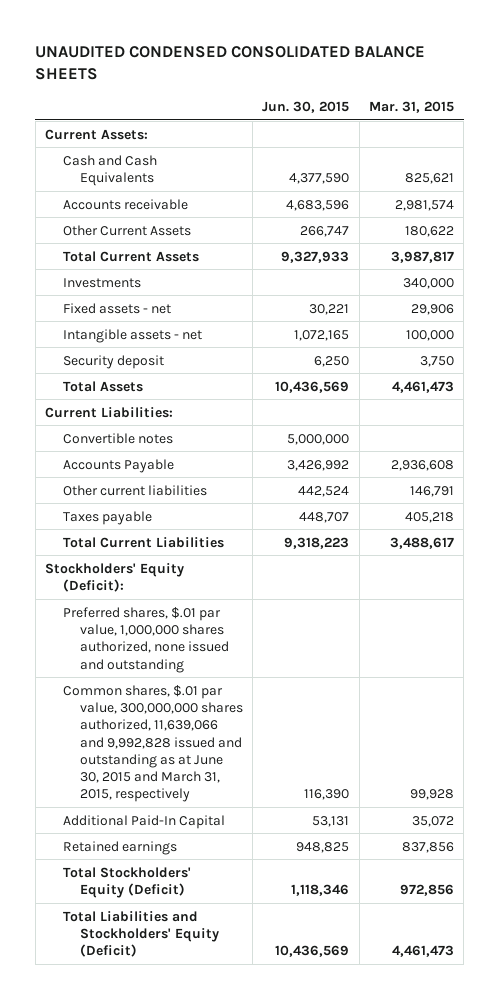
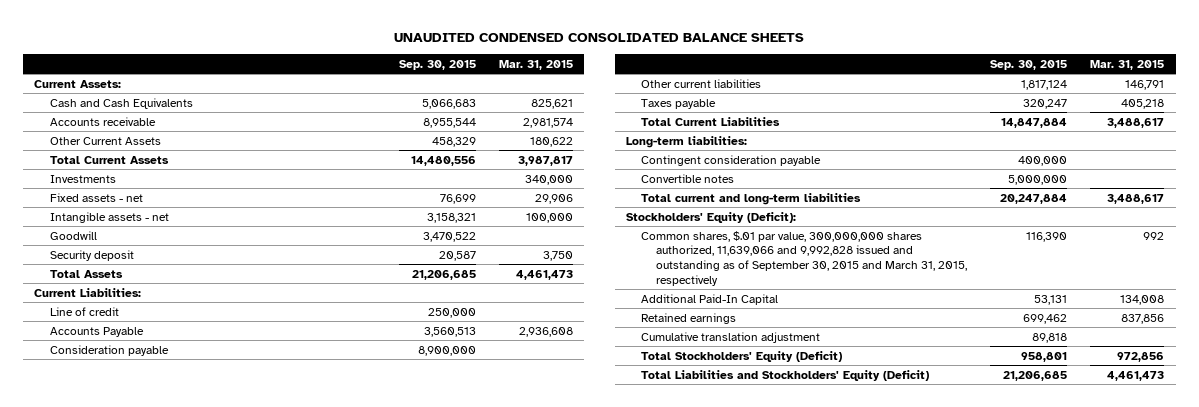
- | Jun. 30, 2015 | Mar. 31, 2015
+ | Sep. 30, 2015 | Mar. 31, 2015
+ Goodwill | 3,470,522 |
+ Line of credit | 250,000 |
+ Consideration payable | 8,900,000 |
+ Long-term liabilities:
+ Contingent consideration payable | 400,000 |
moved down: Convertible notes | 5,000,000 |
+ Total current and long-term liabilities | 20,247,884 | 3,488,617
- Preferred shares, $.01 par value, 1,000,000 shares authorized, none issued and outstanding
- Common shares, $.01 par value, 300,000,000 shares authorized, 11,639,066 and 9,992,828 issued and outstanding as at June 30, 2015 and March 31, 2015, respectively | 116,390 | 99,928
- Additional Paid-In Capital | 53,131 | 35,072
+ Common shares, $.01 par value, 300,000,000 shares authorized, 11,639,066 and 9,992,828 issued and outstanding as of September 30, 2015 and March 31, 2015, respectively | 116,390 | 992
+ Additional Paid-In Capital | 53,131 | 134,008
+ Cumulative translation adjustment | 89,818 |

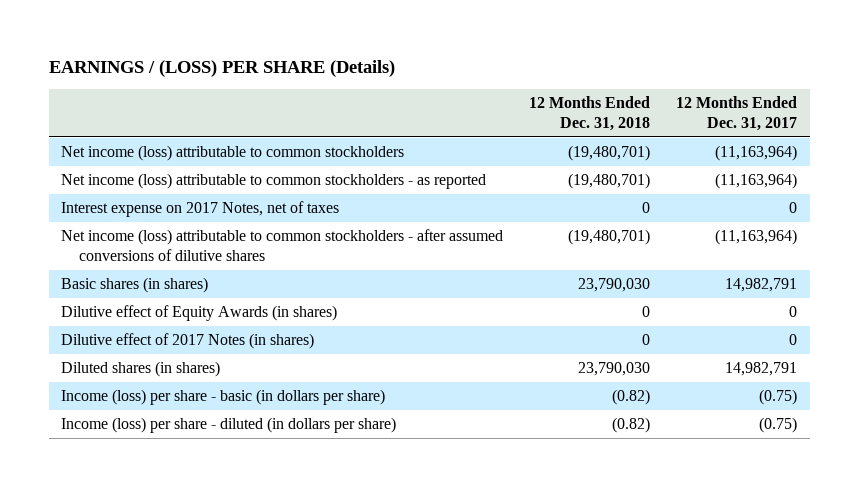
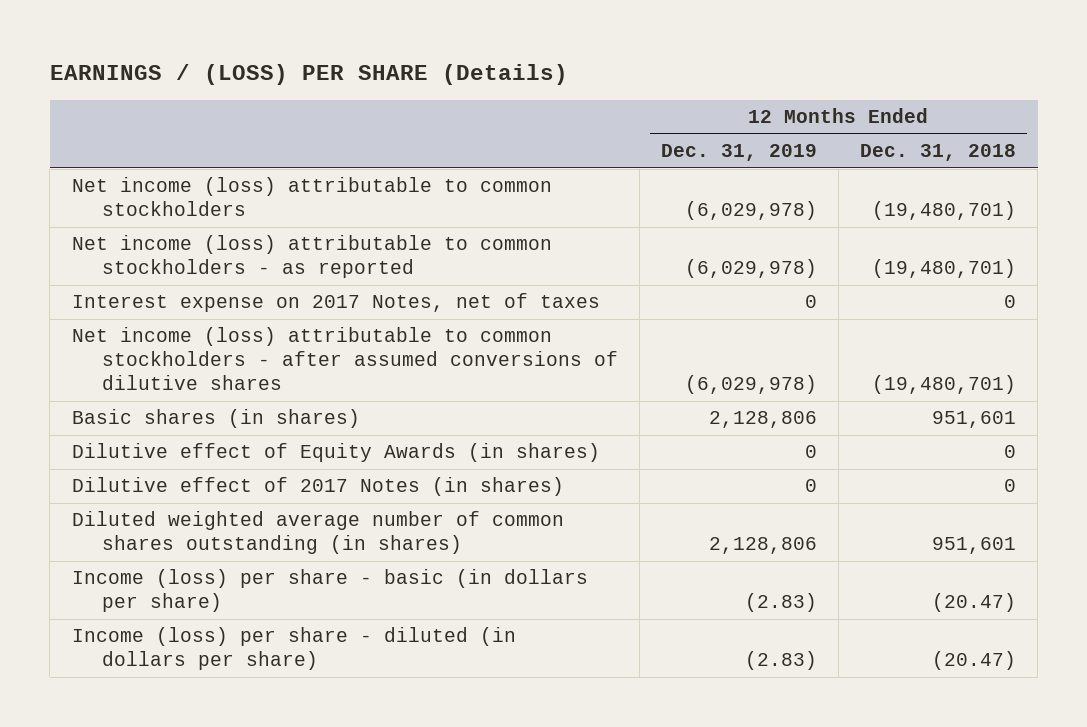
- | 12 Months Ended Dec. 31, 2018 | 12 Months Ended Dec. 31, 2017
+ | 12 Months Ended Dec. 31, 2019 | 12 Months Ended Dec. 31, 2018
- Basic shares (in shares) | 23,790,030 | 14,982,791
+ Basic shares (in shares) | 2,128,806 | 951,601
- Diluted shares (in shares) | 23,790,030 | 14,982,791
- Income (loss) per share - basic (in dollars per share) | (0.82) | (0.75)
- Income (loss) per share - diluted (in dollars per share) | (0.82) | (0.75)
+ Diluted weighted average number of common shares outstanding (in shares) | 2,128,806 | 951,601
+ Income (loss) per share - basic (in dollars per share) | (2.83) | (20.47)
+ Income (loss) per share - diluted (in dollars per share) | (2.83) | (20.47)

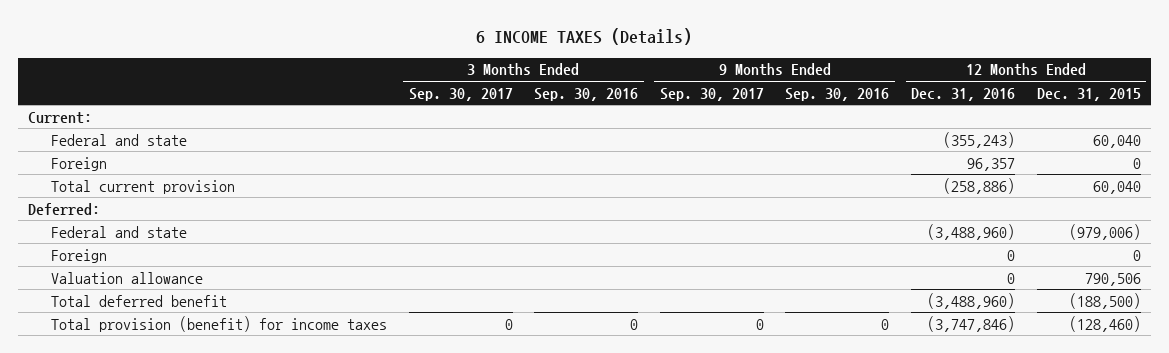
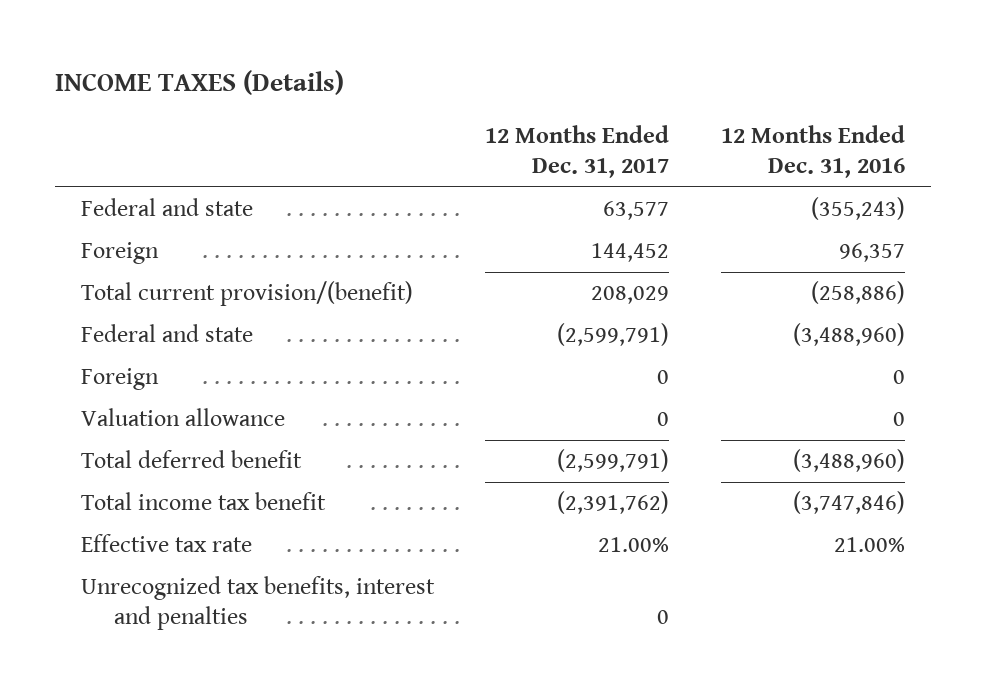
- 6 INCOME TAXES (Details)
+ INCOME TAXES (Details)
- | 3 Months Ended Sep. 30, 2017 | 3 Months Ended Sep. 30, 2016 | 9 Months Ended Sep. 30, 2017 | 9 Months Ended Sep. 30, 2016 | 12 Months Ended Dec. 31, 2016 | 12 Months Ended Dec. 31, 2015
+ | 12 Months Ended Dec. 31, 2017 | 12 Months Ended Dec. 31, 2016
- Current:
- Total current provision | | | | | (258,886) | 60,040
- Deferred:
+ Total current provision/(benefit) | 208,029 | (258,886)
- Total provision (benefit) for income taxes | 0 | 0 | 0 | 0 | (3,747,846) | (128,460)
+ Total income tax benefit | (2,391,762) | (3,747,846)
+ Effective tax rate | 21.00% | 21.00%
+ Unrecognized tax benefits, interest and penalties | 0 |

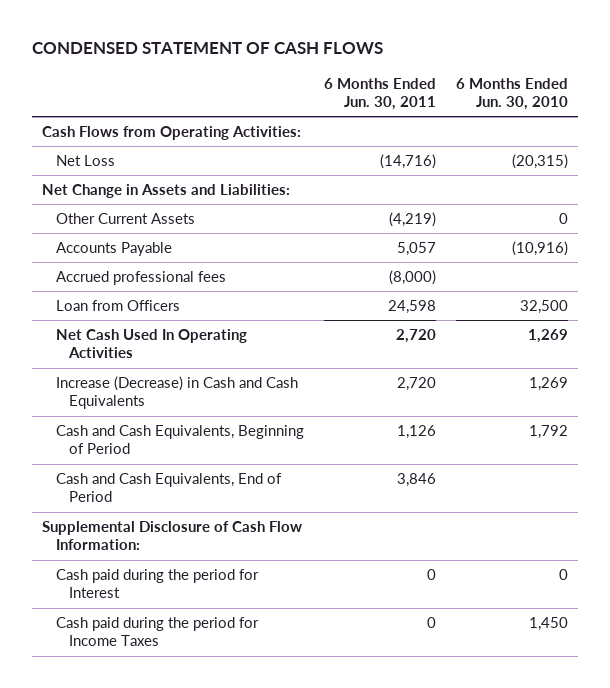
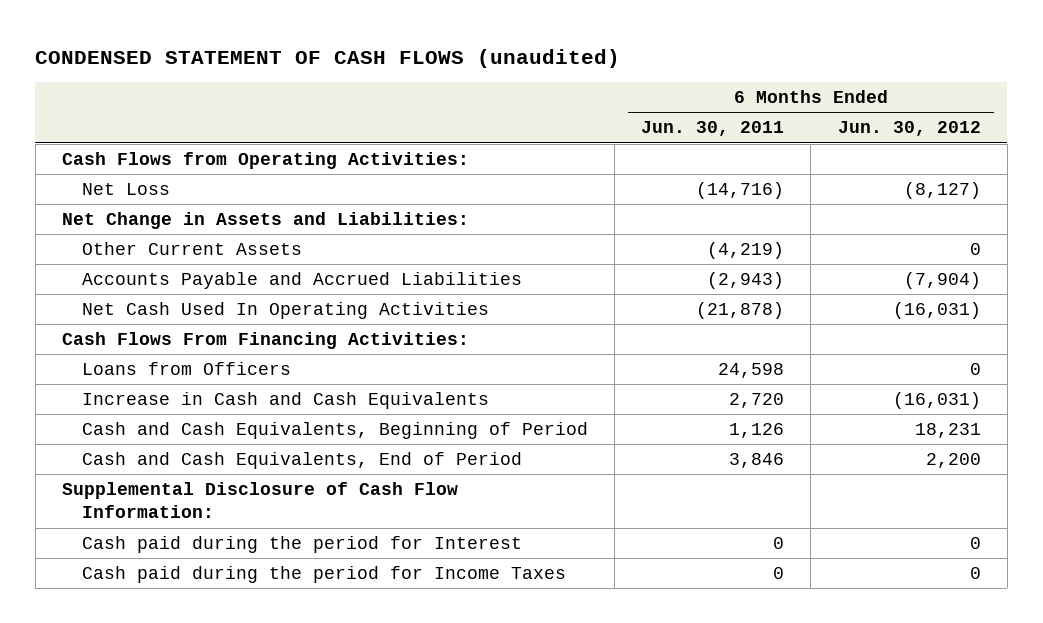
- CONDENSED STATEMENT OF CASH FLOWS
+ CONDENSED STATEMENT OF CASH FLOWS (unaudited)
- | 6 Months Ended Jun. 30, 2011 | 6 Months Ended Jun. 30, 2010
+ | 6 Months Ended Jun. 30, 2011 | 6 Months Ended Jun. 30, 2012
- Accounts Payable | 5,057 | (10,916)
- Accrued professional fees | (8,000) |
- Loan from Officers | 24,598 | 32,500
- Net Cash Used In Operating Activities | 2,720 | 1,269
- Increase (Decrease) in Cash and Cash Equivalents | 2,720 | 1,269
+ Accounts Payable and Accrued Liabilities | (2,943) | (7,904)
+ Net Cash Used In Operating Activities | (21,878) | (16,031)
+ Cash Flows From Financing Activities:
+ Loans from Officers | 24,598 | 0
+ Increase in Cash and Cash Equivalents | 2,720 | (16,031)

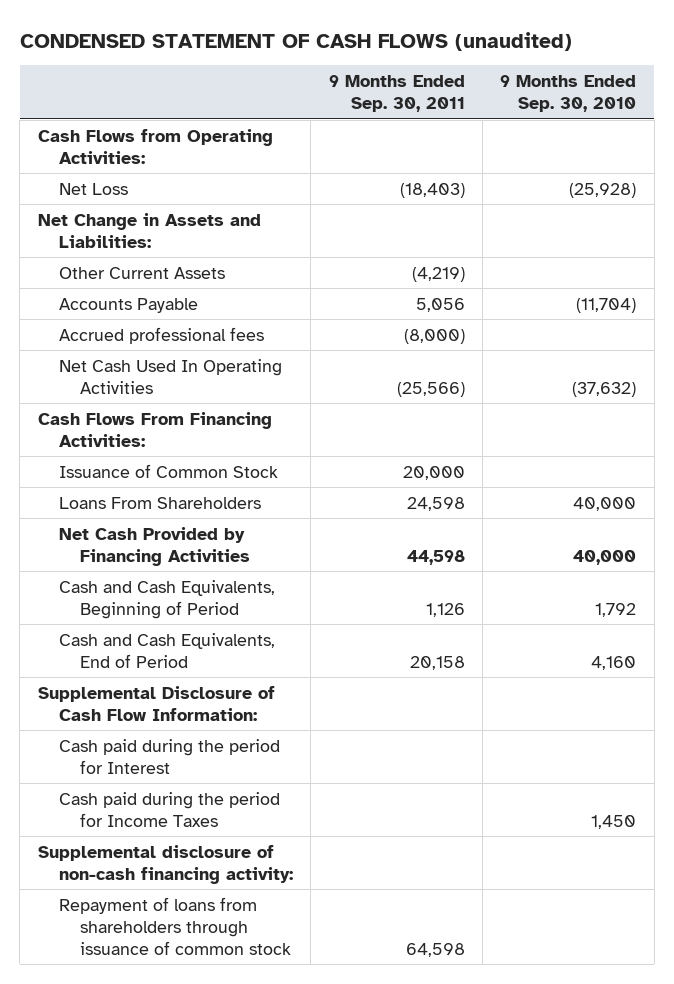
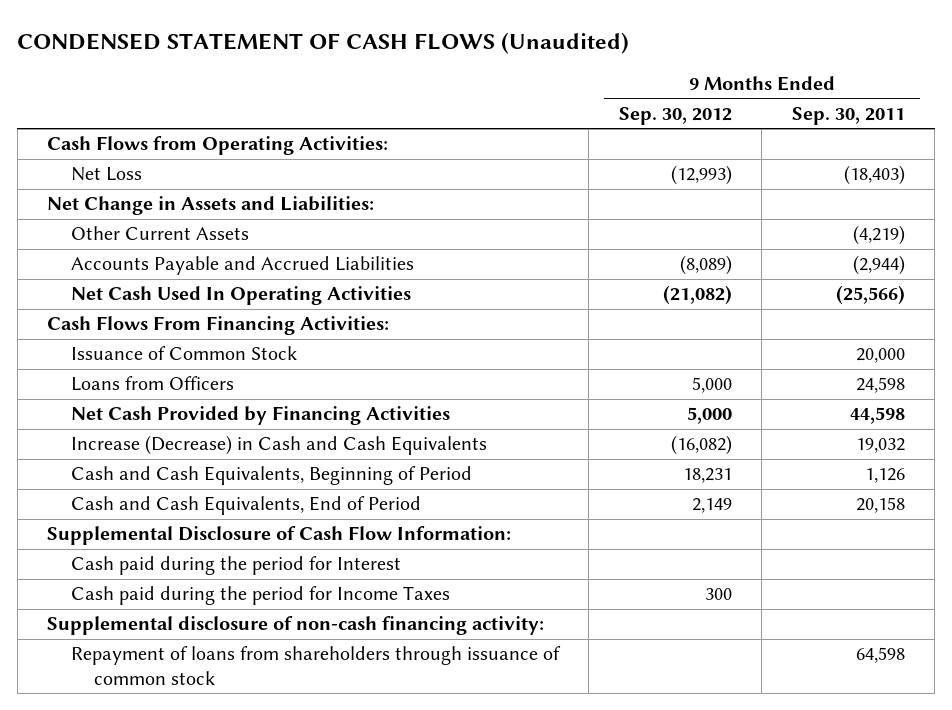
- CONDENSED STATEMENT OF CASH FLOWS (unaudited)
+ CONDENSED STATEMENT OF CASH FLOWS (Unaudited)
- | 9 Months Ended Sep. 30, 2011 | 9 Months Ended Sep. 30, 2010
+ | 9 Months Ended Sep. 30, 2012 | 9 Months Ended Sep. 30, 2011
- Accounts Payable | 5,056 | (11,704)
- Accrued professional fees | (8,000) |
+ Accounts Payable and Accrued Liabilities | (8,089) | (2,944)
- Loans From Shareholders | 24,598 | 40,000
+ Loans from Officers | 5,000 | 24,598
+ Increase (Decrease) in Cash and Cash Equivalents | (16,082) | 19,032

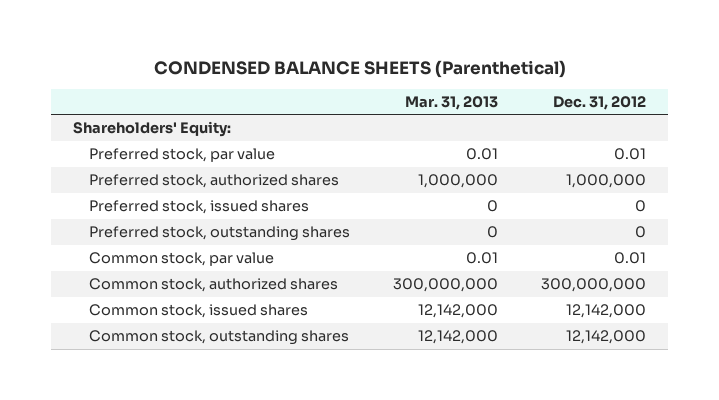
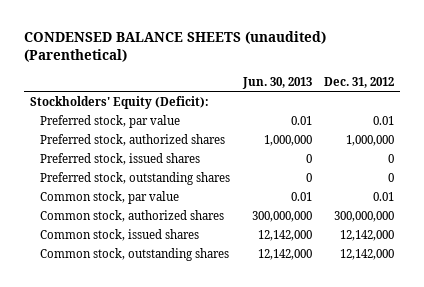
- CONDENSED BALANCE SHEETS (Parenthetical)
+ CONDENSED BALANCE SHEETS (unaudited) (Parenthetical)
- | Mar. 31, 2013 | Dec. 31, 2012
+ | Jun. 30, 2013 | Dec. 31, 2012
- Shareholders' Equity:
+ Stockholders' Equity (Deficit):

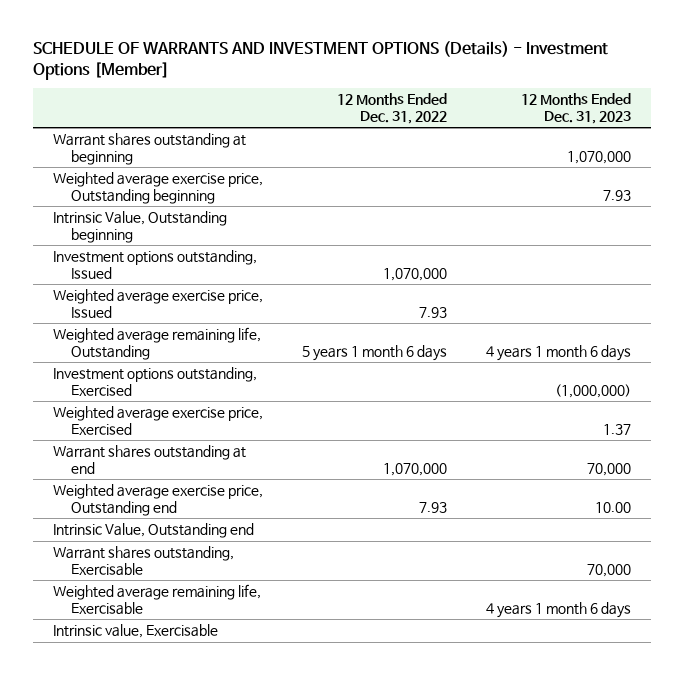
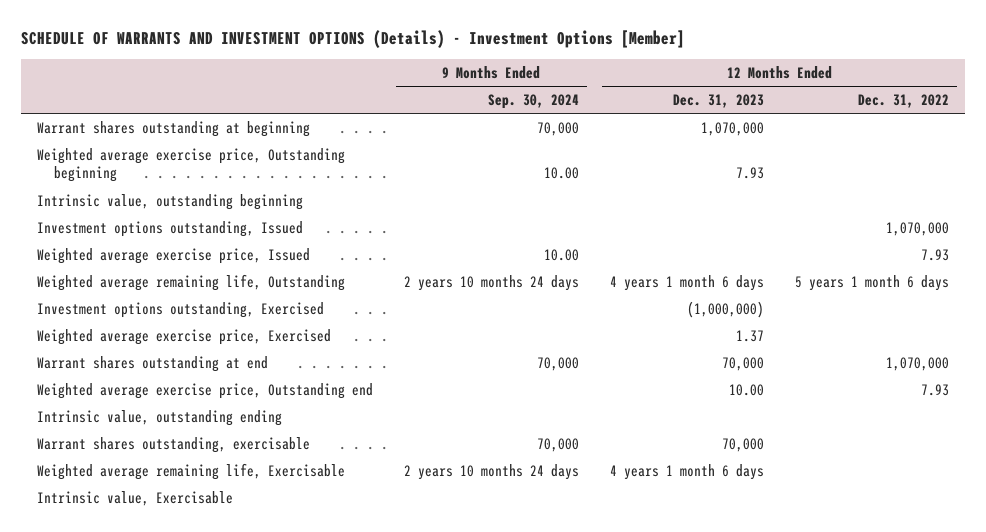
- | 12 Months Ended Dec. 31, 2022 | 12 Months Ended Dec. 31, 2023
+ | 9 Months Ended Sep. 30, 2024 | 12 Months Ended Dec. 31, 2023 | 12 Months Ended Dec. 31, 2022
- Intrinsic Value, Outstanding beginning
+ Intrinsic value, outstanding beginning
- Intrinsic Value, Outstanding end
- Warrant shares outstanding, Exercisable | | 70,000
+ Intrinsic value, outstanding ending
+ Warrant shares outstanding, exercisable | 70,000 | 70,000 |

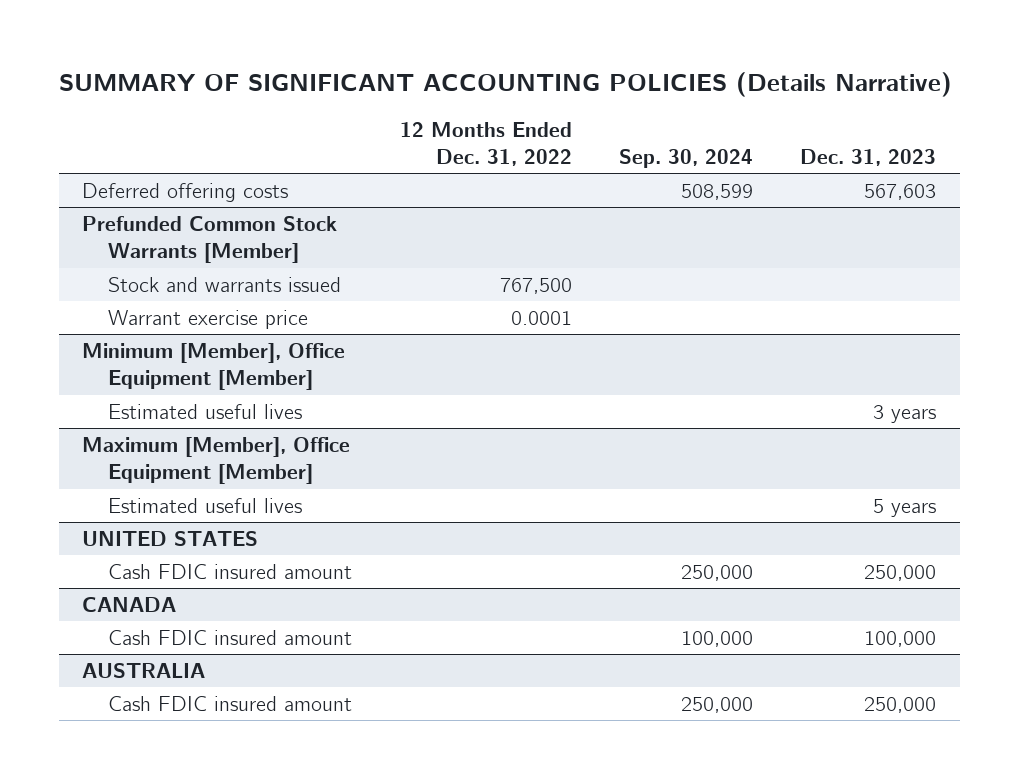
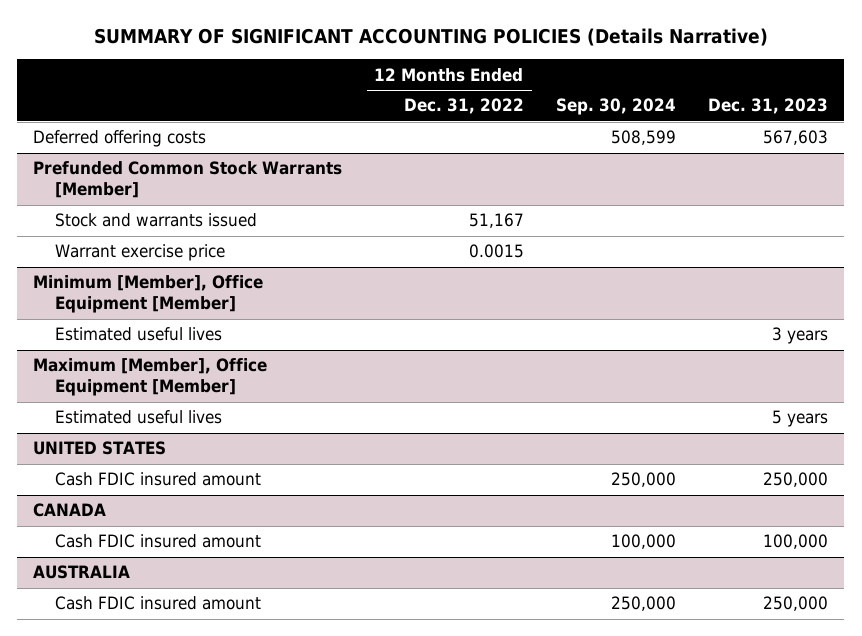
@ Prefunded Common Stock Warrants [Member]
- Stock and warrants issued | 767,500 | |
- Warrant exercise price | 0.0001 | |
+ Stock and warrants issued | 51,167 | |
+ Warrant exercise price | 0.0015 | |

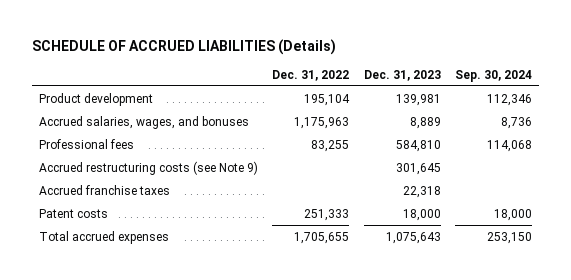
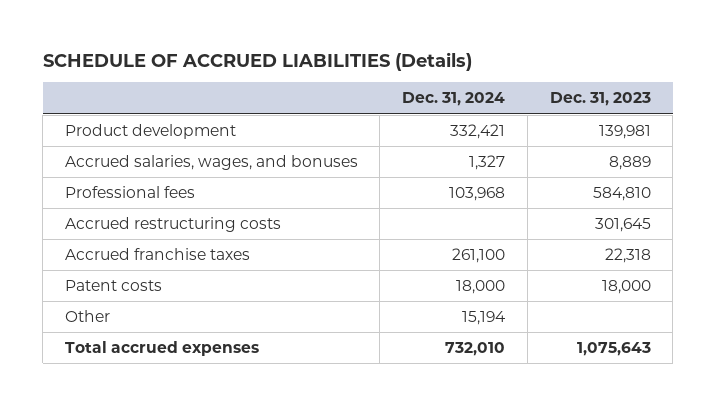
- | Dec. 31, 2022 | Dec. 31, 2023 | Sep. 30, 2024
+ | Dec. 31, 2024 | Dec. 31, 2023
- Accrued restructuring costs (see Note 9) | | 301,645 |
+ Accrued restructuring costs | | 301,645
+ Other | 15,194 |

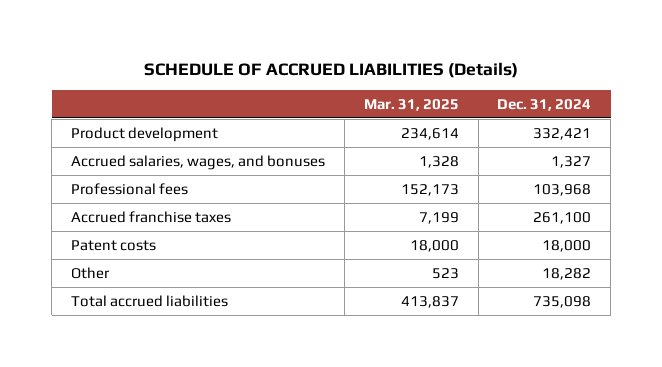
- | Dec. 31, 2024 | Dec. 31, 2023
+ | Mar. 31, 2025 | Dec. 31, 2024
- Accrued restructuring costs | | 301,645
- Other | 15,194 |
- Total accrued expenses | 732,010 | 1,075,643
+ Other | 523 | 18,282
+ Total accrued liabilities | 413,837 | 735,098

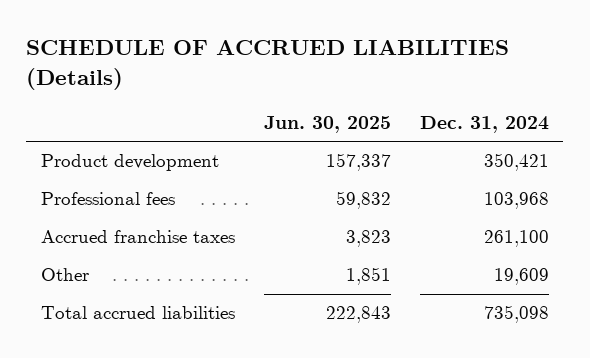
- | Mar. 31, 2025 | Dec. 31, 2024
+ | Jun. 30, 2025 | Dec. 31, 2024
- Product development | 234,614 | 332,421
- Accrued salaries, wages, and bonuses | 1,328 | 1,327
+ Product development | 157,337 | 350,421
- Patent costs | 18,000 | 18,000
- Other | 523 | 18,282
+ Other | 1,851 | 19,609

